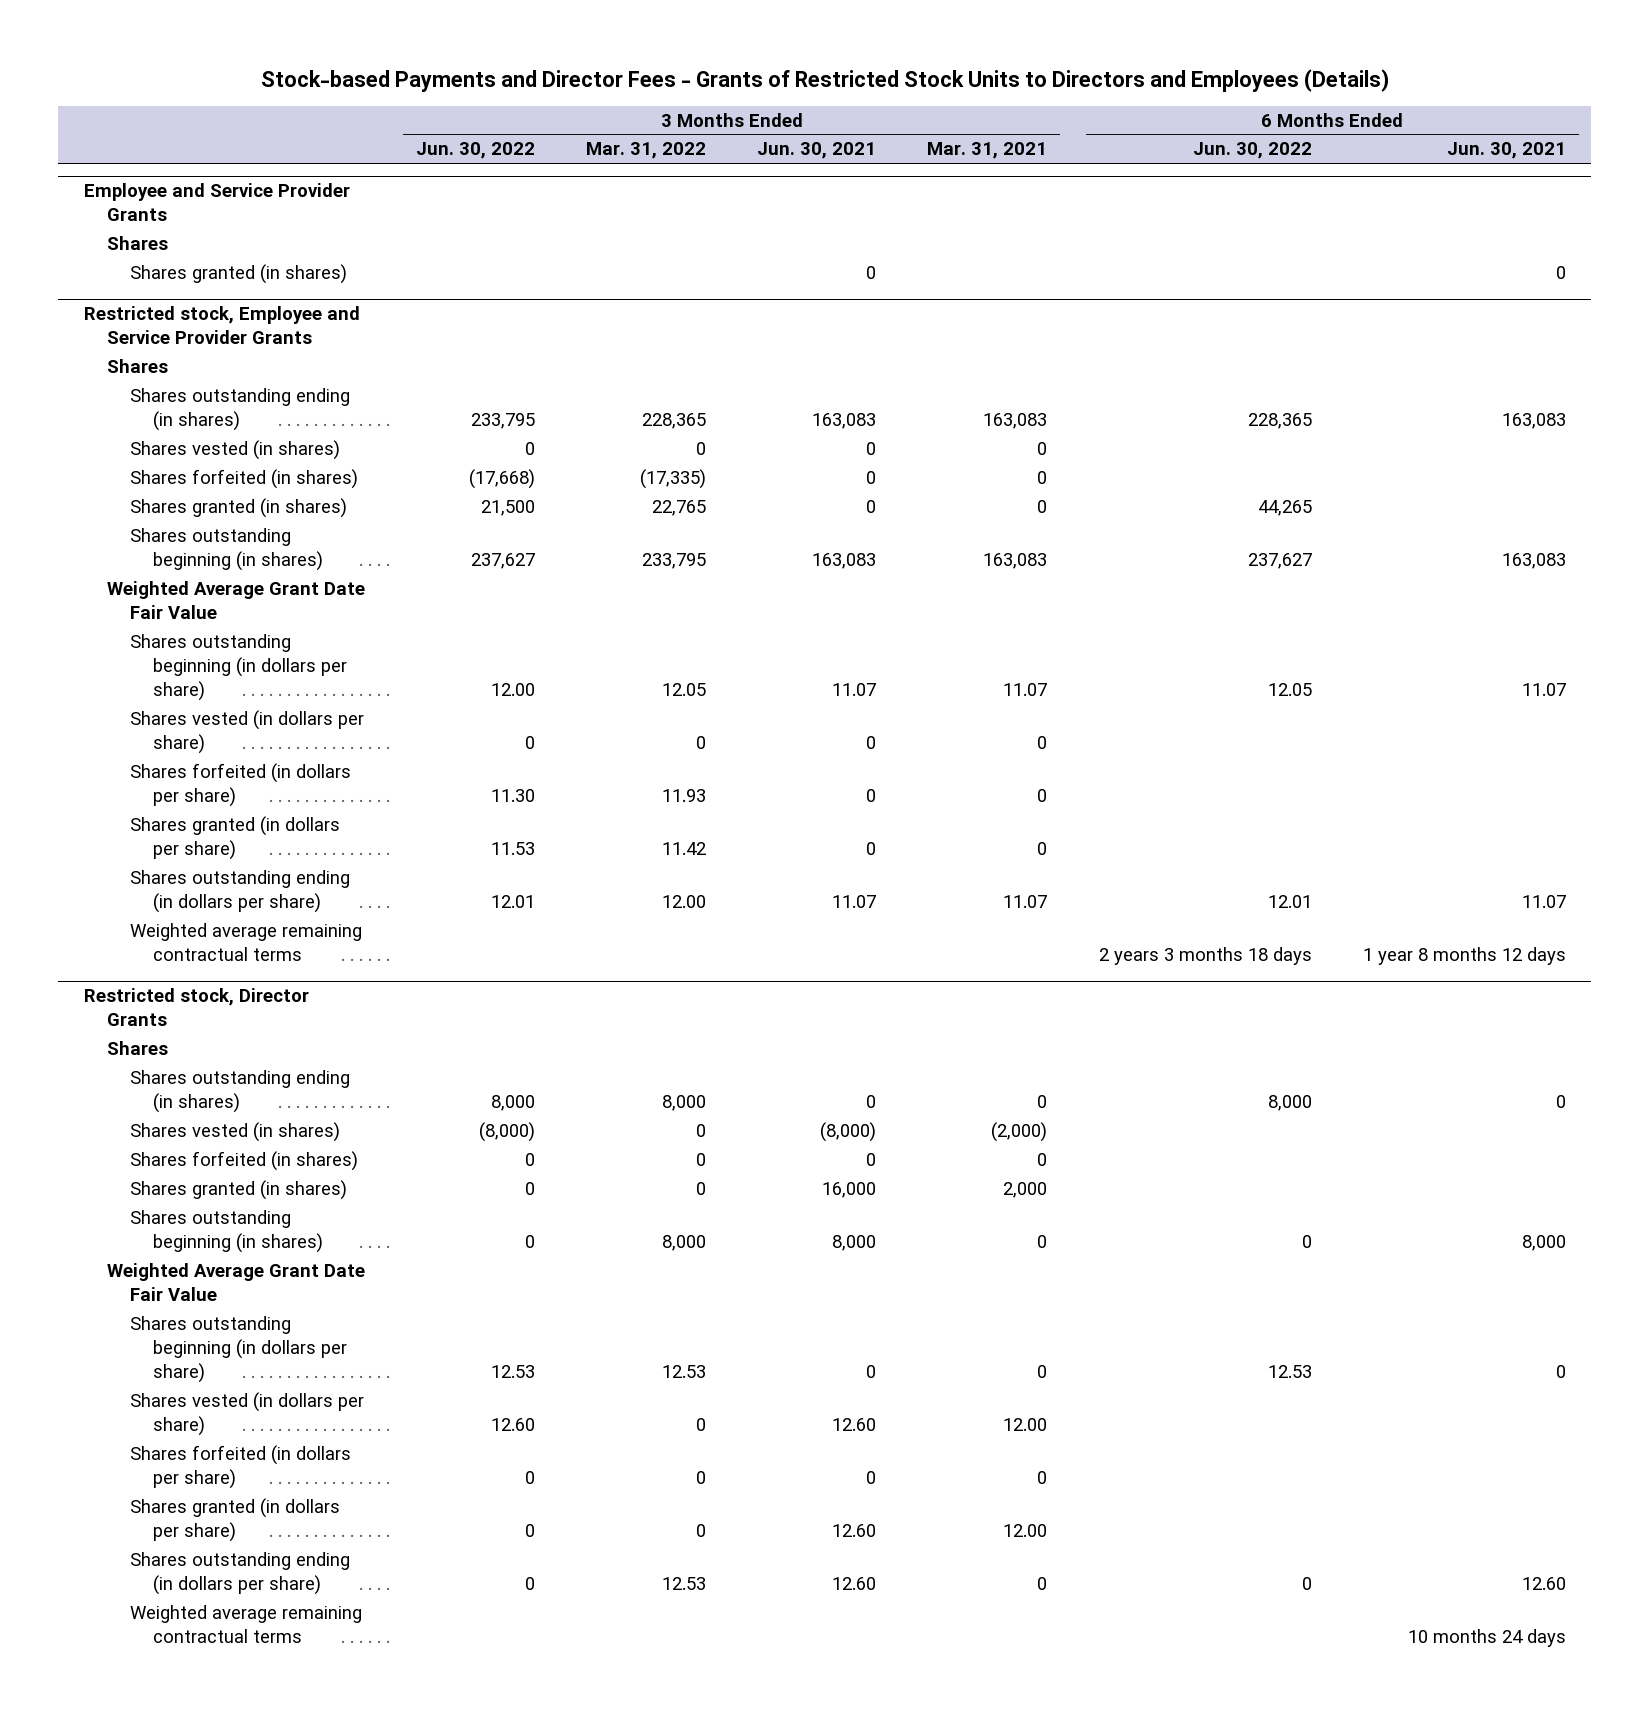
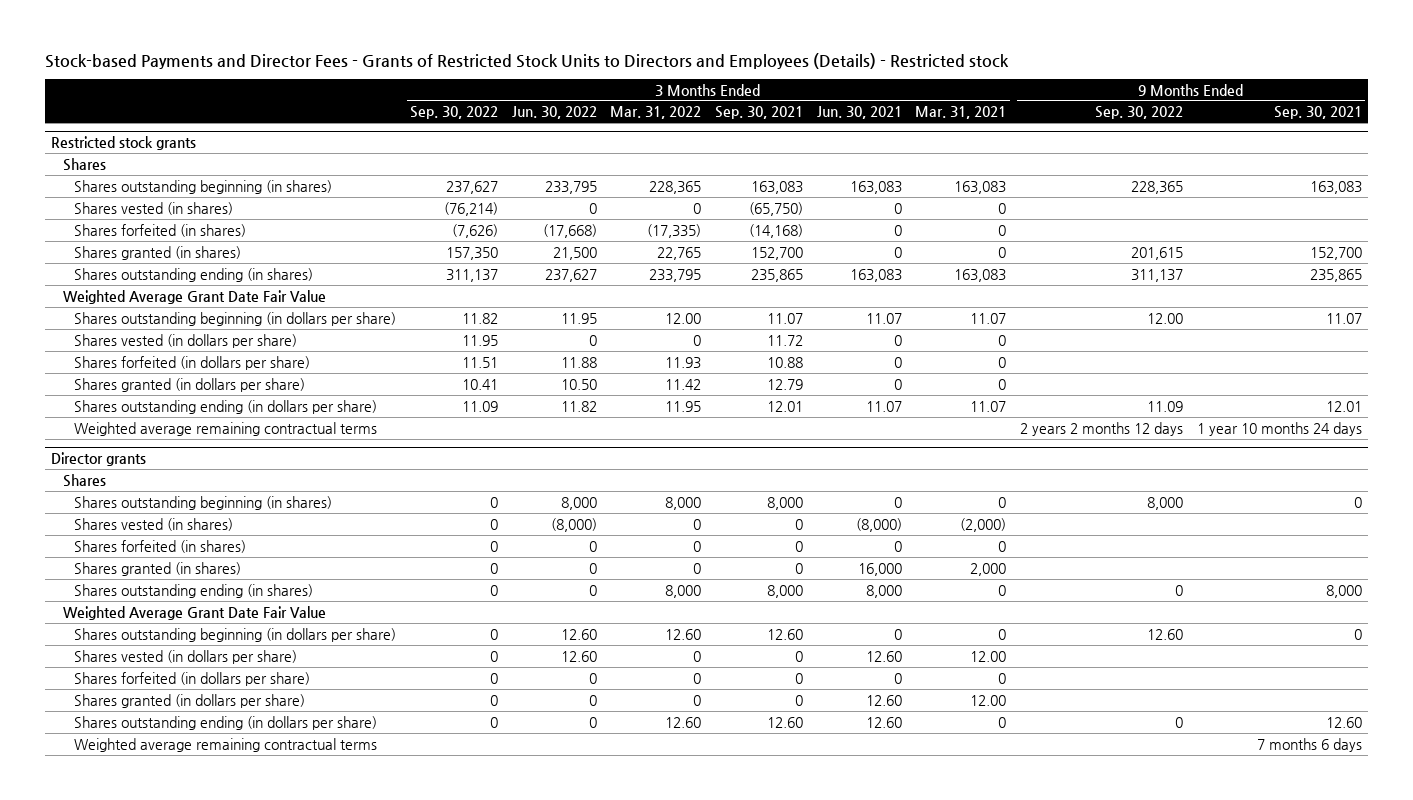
- Stock-based Payments and Director Fees - Grants of Restricted Stock Units to Directors and Employees (Details)
+ Stock-based Payments and Director Fees - Grants of Restricted Stock Units to Directors and Employees (Details) - Restricted stock
- | 3 Months Ended Jun. 30, 2022 | 3 Months Ended Mar. 31, 2022 | 3 Months Ended Jun. 30, 2021 | 3 Months Ended Mar. 31, 2021 | 6 Months Ended Jun. 30, 2022 | 6 Months Ended Jun. 30, 2021
+ | 3 Months Ended Sep. 30, 2022 | 3 Months Ended Jun. 30, 2022 | 3 Months Ended Mar. 31, 2022 | 3 Months Ended Sep. 30, 2021 | 3 Months Ended Jun. 30, 2021 | 3 Months Ended Mar. 31, 2021 | 9 Months Ended Sep. 30, 2022 | 9 Months Ended Sep. 30, 2021
- Employee and Service Provider Grants
- Shares
- Shares granted (in shares) | | | 0 | | | 0
- Restricted stock, Employee and Service Provider Grants
+ Restricted stock grants
- Shares outstanding ending (in shares) | 233,795 | 228,365 | 163,083 | 163,083 | 228,365 | 163,083
+ Shares outstanding beginning (in shares) | 237,627 | 233,795 | 228,365 | 163,083 | 163,083 | 163,083 | 228,365 | 163,083
- Shares outstanding beginning (in shares) | 237,627 | 233,795 | 163,083 | 163,083 | 237,627 | 163,083
+ Shares outstanding ending (in shares) | 311,137 | 237,627 | 233,795 | 235,865 | 163,083 | 163,083 | 311,137 | 235,865
- Shares outstanding beginning (in dollars per share) | 12.00 | 12.05 | 11.07 | 11.07 | 12.05 | 11.07
+ Shares outstanding beginning (in dollars per share) | 11.82 | 11.95 | 12.00 | 11.07 | 11.07 | 11.07 | 12.00 | 11.07
- Shares forfeited (in dollars per share) | 11.30 | 11.93 | 0 | 0 | |
- Shares granted (in dollars per share) | 11.53 | 11.42 | 0 | 0 | |
- Shares outstanding ending (in dollars per share) | 12.01 | 12.00 | 11.07 | 11.07 | 12.01 | 11.07
+ Shares forfeited (in dollars per share) | 11.51 | 11.88 | 11.93 | 10.88 | 0 | 0 | |
+ Shares granted (in dollars per share) | 10.41 | 10.50 | 11.42 | 12.79 | 0 | 0 | |
+ Shares outstanding ending (in dollars per share) | 11.09 | 11.82 | 11.95 | 12.01 | 11.07 | 11.07 | 11.09 | 12.01
- Restricted stock, Director Grants
+ Director grants
- Shares outstanding ending (in shares) | 8,000 | 8,000 | 0 | 0 | 8,000 | 0
+ Shares outstanding beginning (in shares) | 0 | 8,000 | 8,000 | 8,000 | 0 | 0 | 8,000 | 0
- Shares outstanding beginning (in shares) | 0 | 8,000 | 8,000 | 0 | 0 | 8,000
+ Shares outstanding ending (in shares) | 0 | 0 | 8,000 | 8,000 | 8,000 | 0 | 0 | 8,000
- Shares outstanding beginning (in dollars per share) | 12.53 | 12.53 | 0 | 0 | 12.53 | 0
+ Shares outstanding beginning (in dollars per share) | 0 | 12.60 | 12.60 | 12.60 | 0 | 0 | 12.60 | 0
- Shares outstanding ending (in dollars per share) | 0 | 12.53 | 12.60 | 0 | 0 | 12.60
+ Shares outstanding ending (in dollars per share) | 0 | 0 | 12.60 | 12.60 | 12.60 | 0 | 0 | 12.60

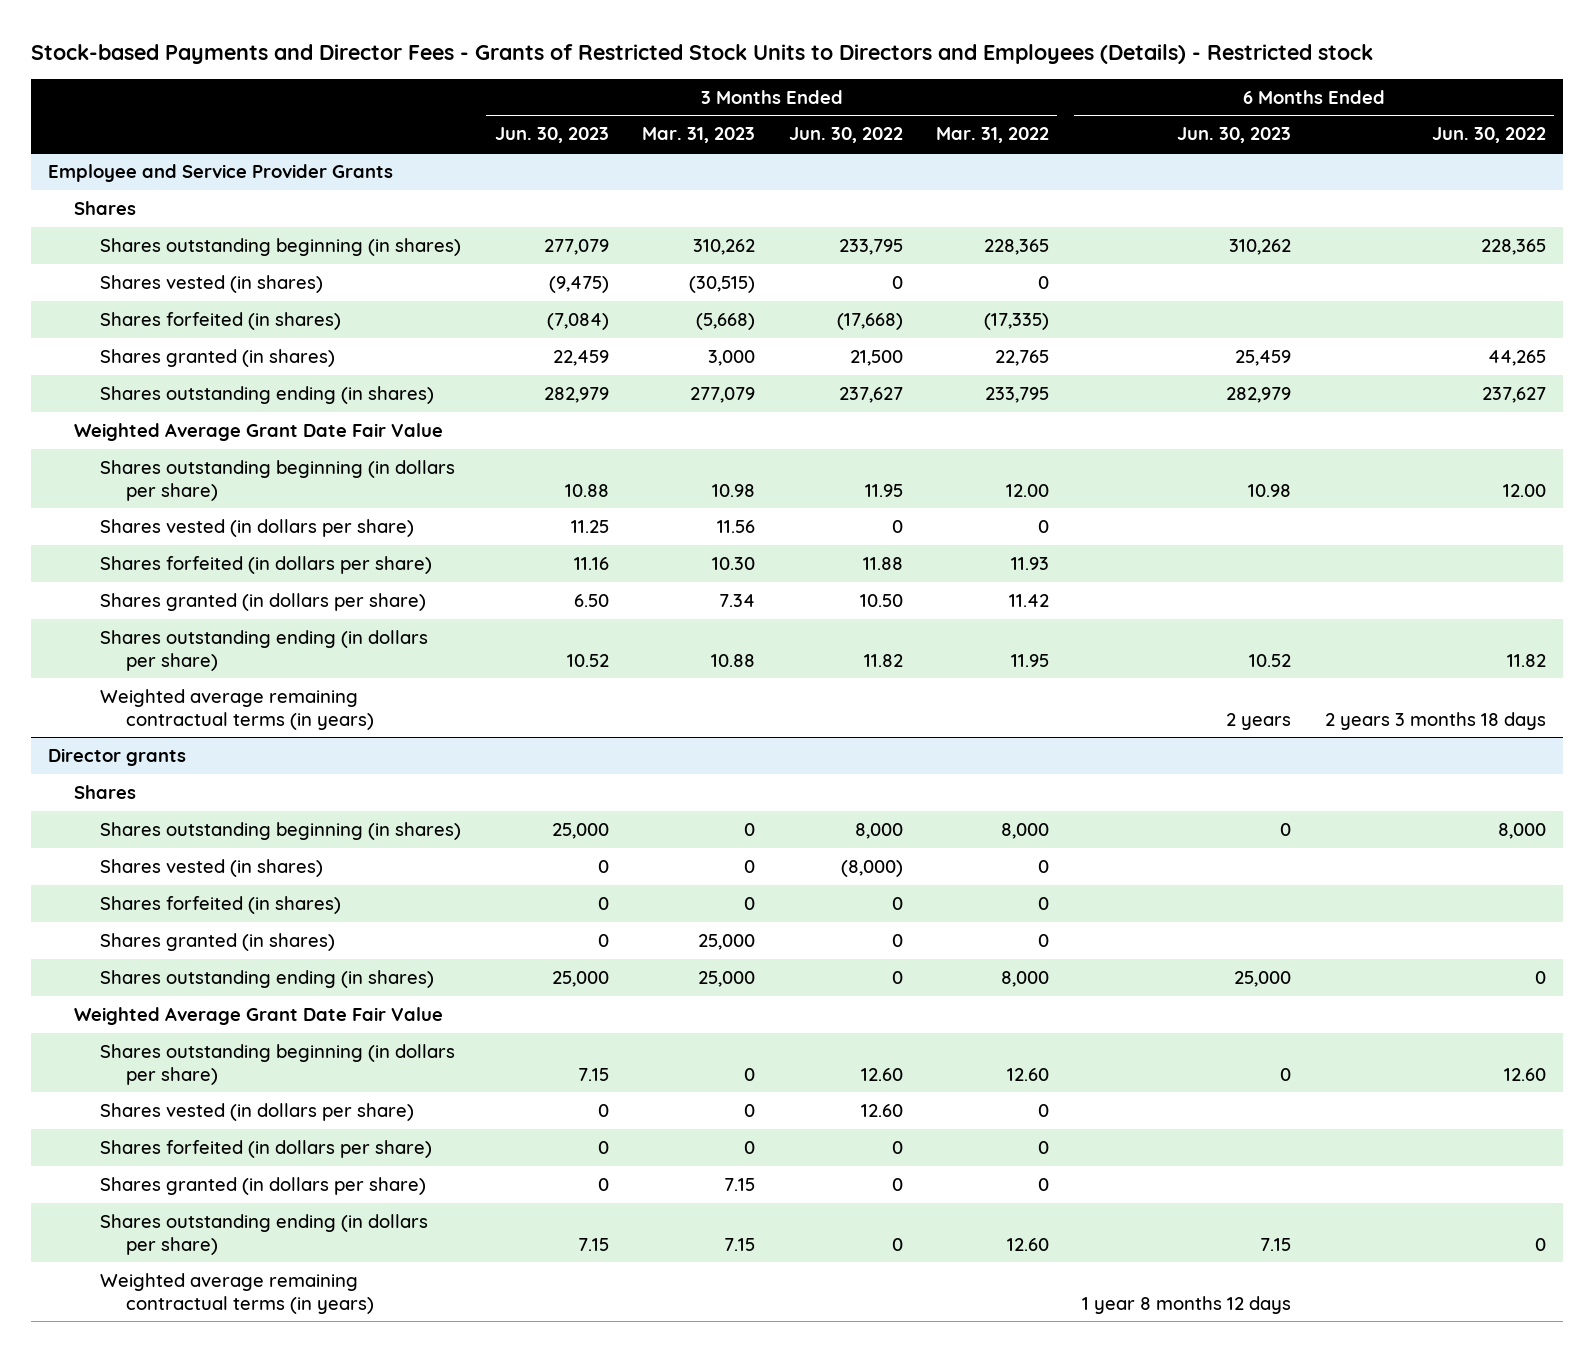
- | 3 Months Ended Sep. 30, 2022 | 3 Months Ended Jun. 30, 2022 | 3 Months Ended Mar. 31, 2022 | 3 Months Ended Sep. 30, 2021 | 3 Months Ended Jun. 30, 2021 | 3 Months Ended Mar. 31, 2021 | 9 Months Ended Sep. 30, 2022 | 9 Months Ended Sep. 30, 2021
+ | 3 Months Ended Jun. 30, 2023 | 3 Months Ended Mar. 31, 2023 | 3 Months Ended Jun. 30, 2022 | 3 Months Ended Mar. 31, 2022 | 6 Months Ended Jun. 30, 2023 | 6 Months Ended Jun. 30, 2022
- Restricted stock grants
+ Employee and Service Provider Grants
- Weighted average remaining contractual terms | | | | | | | 2 years 2 months 12 days | 1 year 10 months 24 days
+ Weighted average remaining contractual terms (in years) | | | | | 2 years | 2 years 3 months 18 days
@ Director grants
- Weighted average remaining contractual terms | | | | | | | | 7 months 6 days
+ Weighted average remaining contractual terms (in years) | | | | | 1 year 8 months 12 days |

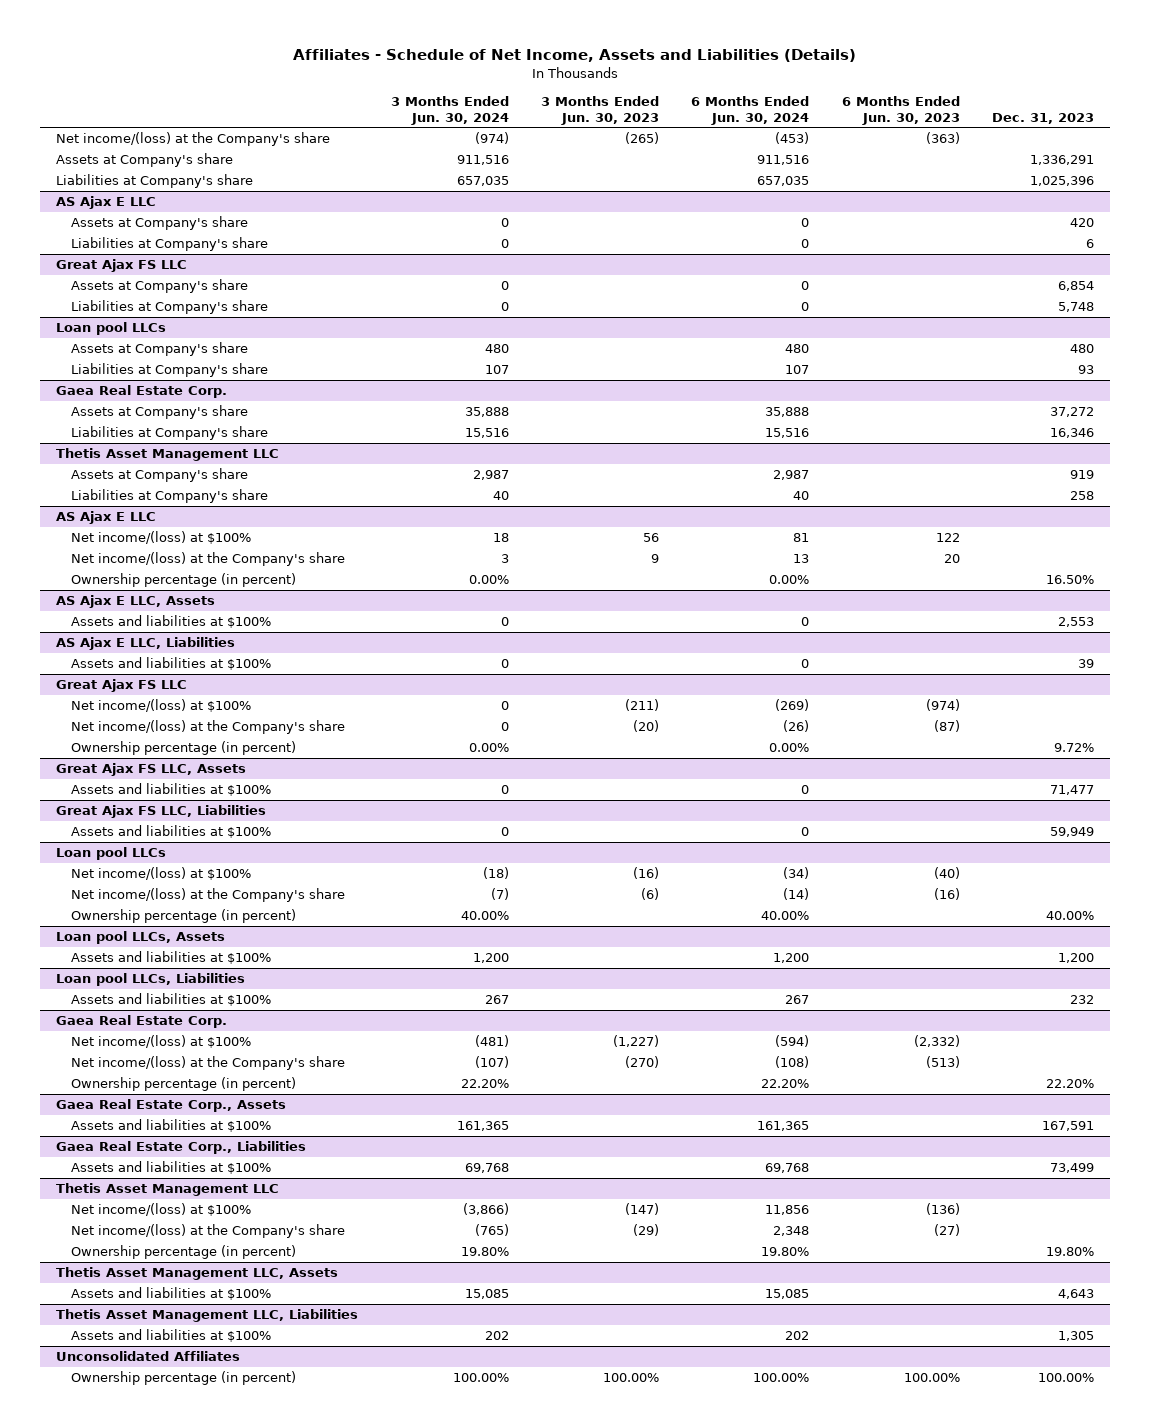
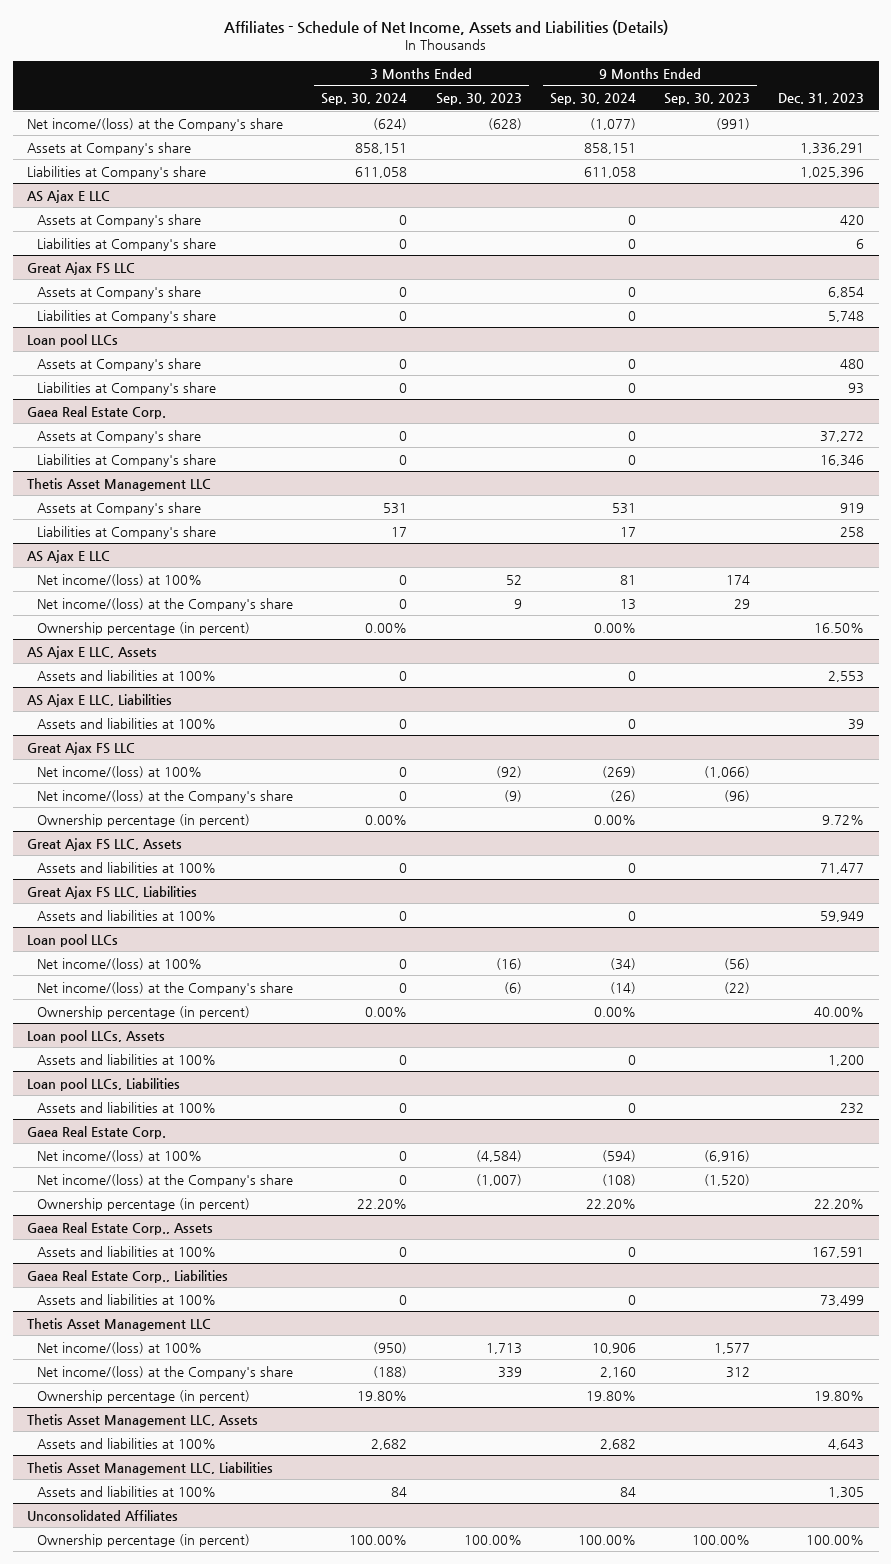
- | 3 Months Ended Jun. 30, 2024 | 3 Months Ended Jun. 30, 2023 | 6 Months Ended Jun. 30, 2024 | 6 Months Ended Jun. 30, 2023 | Dec. 31, 2023
+ | 3 Months Ended Sep. 30, 2024 | 3 Months Ended Sep. 30, 2023 | 9 Months Ended Sep. 30, 2024 | 9 Months Ended Sep. 30, 2023 | Dec. 31, 2023
@ AS Ajax E LLC
- Net income/(loss) at $100% | 18 | 56 | 81 | 122 |
+ Net income/(loss) at 100% | 0 | 52 | 81 | 174 |
@ AS Ajax E LLC, Assets
- Assets and liabilities at $100% | 0 | | 0 | | 2,553
+ Assets and liabilities at 100% | 0 | | 0 | | 2,553
@ AS Ajax E LLC, Liabilities
- Assets and liabilities at $100% | 0 | | 0 | | 39
+ Assets and liabilities at 100% | 0 | | 0 | | 39
@ Great Ajax FS LLC
- Net income/(loss) at $100% | 0 | (211) | (269) | (974) |
+ Net income/(loss) at 100% | 0 | (92) | (269) | (1,066) |
@ Great Ajax FS LLC, Assets
- Assets and liabilities at $100% | 0 | | 0 | | 71,477
+ Assets and liabilities at 100% | 0 | | 0 | | 71,477
@ Great Ajax FS LLC, Liabilities
- Assets and liabilities at $100% | 0 | | 0 | | 59,949
+ Assets and liabilities at 100% | 0 | | 0 | | 59,949
@ Loan pool LLCs
- Net income/(loss) at $100% | (18) | (16) | (34) | (40) |
+ Net income/(loss) at 100% | 0 | (16) | (34) | (56) |
@ Loan pool LLCs, Assets
- Assets and liabilities at $100% | 1,200 | | 1,200 | | 1,200
+ Assets and liabilities at 100% | 0 | | 0 | | 1,200
@ Loan pool LLCs, Liabilities
- Assets and liabilities at $100% | 267 | | 267 | | 232
+ Assets and liabilities at 100% | 0 | | 0 | | 232
@ Gaea Real Estate Corp.
- Net income/(loss) at $100% | (481) | (1,227) | (594) | (2,332) |
+ Net income/(loss) at 100% | 0 | (4,584) | (594) | (6,916) |
@ Gaea Real Estate Corp., Assets
- Assets and liabilities at $100% | 161,365 | | 161,365 | | 167,591
+ Assets and liabilities at 100% | 0 | | 0 | | 167,591
@ Gaea Real Estate Corp., Liabilities
- Assets and liabilities at $100% | 69,768 | | 69,768 | | 73,499
+ Assets and liabilities at 100% | 0 | | 0 | | 73,499
@ Thetis Asset Management LLC
- Net income/(loss) at $100% | (3,866) | (147) | 11,856 | (136) |
+ Net income/(loss) at 100% | (950) | 1,713 | 10,906 | 1,577 |
@ Thetis Asset Management LLC, Assets
- Assets and liabilities at $100% | 15,085 | | 15,085 | | 4,643
+ Assets and liabilities at 100% | 2,682 | | 2,682 | | 4,643
@ Thetis Asset Management LLC, Liabilities
- Assets and liabilities at $100% | 202 | | 202 | | 1,305
+ Assets and liabilities at 100% | 84 | | 84 | | 1,305

